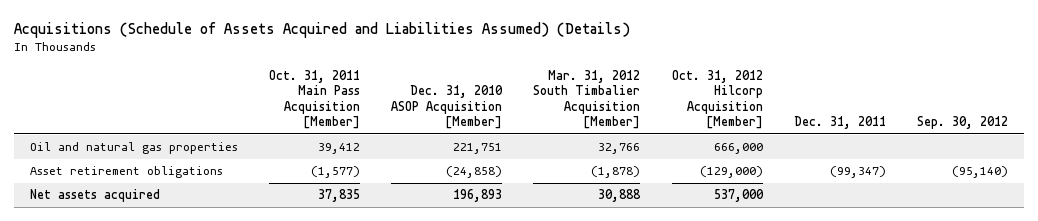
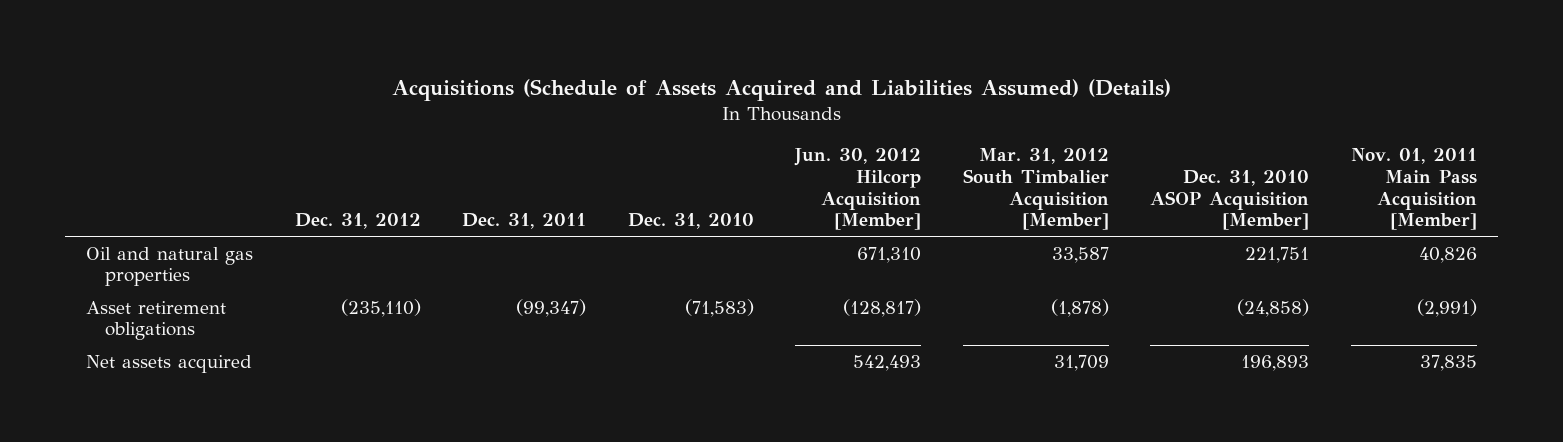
- | Oct. 31, 2011 Main Pass Acquisition [Member] | Dec. 31, 2010 ASOP Acquisition [Member] | Mar. 31, 2012 South Timbalier Acquisition [Member] | Oct. 31, 2012 Hilcorp Acquisition [Member] | Dec. 31, 2011 | Sep. 30, 2012
+ | Dec. 31, 2012 | Dec. 31, 2011 | Dec. 31, 2010 | Jun. 30, 2012 Hilcorp Acquisition [Member] | Mar. 31, 2012 South Timbalier Acquisition [Member] | Dec. 31, 2010 ASOP Acquisition [Member] | Nov. 01, 2011 Main Pass Acquisition [Member]
- Oil and natural gas properties | 39,412 | 221,751 | 32,766 | 666,000 | |
+ Oil and natural gas properties | | | | 671,310 | 33,587 | 221,751 | 40,826
- Net assets acquired | 37,835 | 196,893 | 30,888 | 537,000 | |
+ Net assets acquired | | | | 542,493 | 31,709 | 196,893 | 37,835

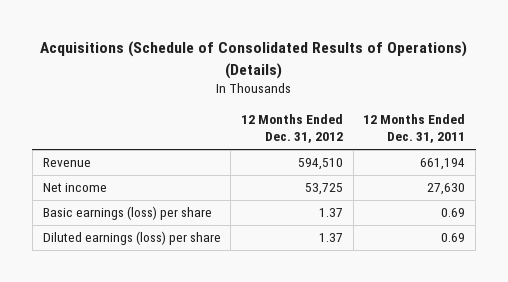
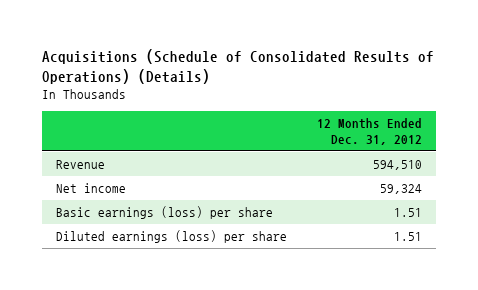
- | 12 Months Ended Dec. 31, 2012 | 12 Months Ended Dec. 31, 2011
+ | 12 Months Ended Dec. 31, 2012
- Net income | 53,725 | 27,630
- Basic earnings (loss) per share | 1.37 | 0.69
- Diluted earnings (loss) per share | 1.37 | 0.69
+ Net income | 59,324
+ Basic earnings (loss) per share | 1.51
+ Diluted earnings (loss) per share | 1.51

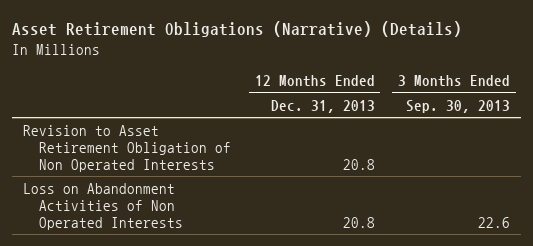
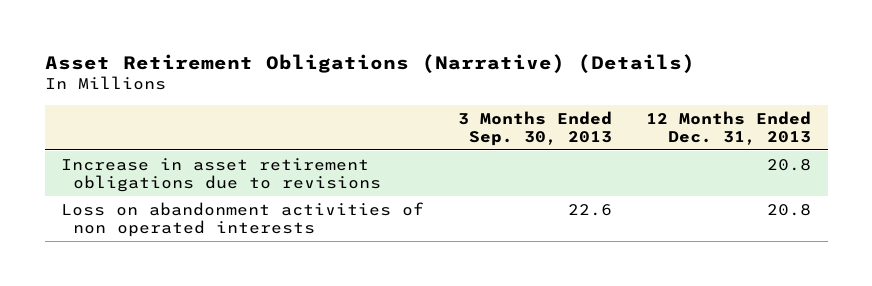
- | 12 Months Ended Dec. 31, 2013 | 3 Months Ended Sep. 30, 2013
+ | 3 Months Ended Sep. 30, 2013 | 12 Months Ended Dec. 31, 2013
- Revision to Asset Retirement Obligation of Non Operated Interests | 20.8 |
- Loss on Abandonment Activities of Non Operated Interests | 20.8 | 22.6
+ Increase in asset retirement obligations due to revisions | | 20.8
+ Loss on abandonment activities of non operated interests | 22.6 | 20.8

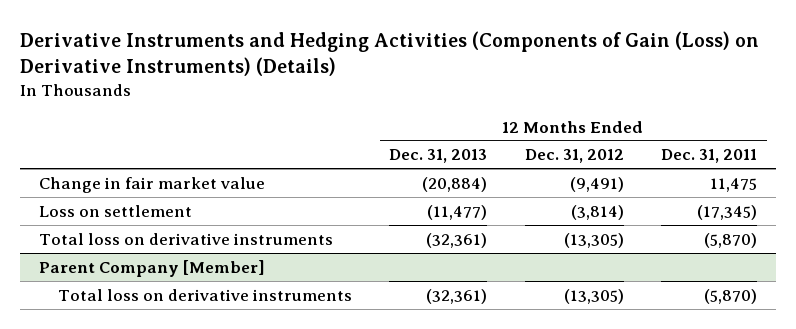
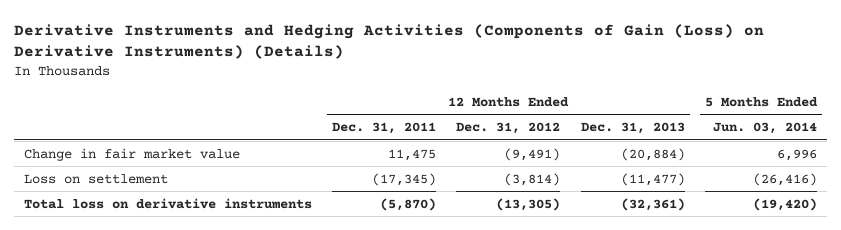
- | 12 Months Ended Dec. 31, 2013 | 12 Months Ended Dec. 31, 2012 | 12 Months Ended Dec. 31, 2011
+ | 12 Months Ended Dec. 31, 2011 | 12 Months Ended Dec. 31, 2012 | 12 Months Ended Dec. 31, 2013 | 5 Months Ended Jun. 03, 2014
- Parent Company [Member]
- Total loss on derivative instruments | (32,361) | (13,305) | (5,870)

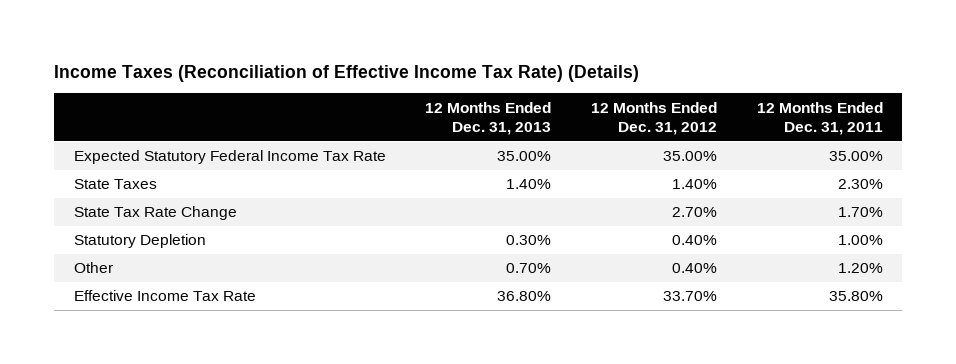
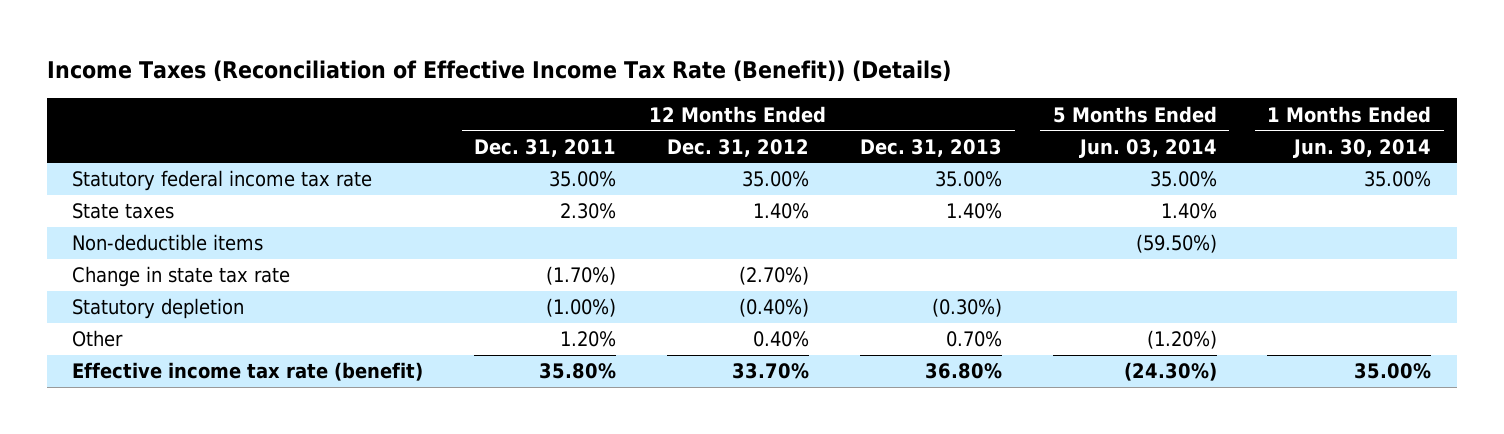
- Income Taxes (Reconciliation of Effective Income Tax Rate) (Details)
+ Income Taxes (Reconciliation of Effective Income Tax Rate (Benefit)) (Details)
- | 12 Months Ended Dec. 31, 2013 | 12 Months Ended Dec. 31, 2012 | 12 Months Ended Dec. 31, 2011
+ | 12 Months Ended Dec. 31, 2011 | 12 Months Ended Dec. 31, 2012 | 12 Months Ended Dec. 31, 2013 | 5 Months Ended Jun. 03, 2014 | 1 Months Ended Jun. 30, 2014
- Expected Statutory Federal Income Tax Rate | 35.00% | 35.00% | 35.00%
- State Taxes | 1.40% | 1.40% | 2.30%
- State Tax Rate Change | | 2.70% | 1.70%
- Statutory Depletion | 0.30% | 0.40% | 1.00%
+ Statutory federal income tax rate | 35.00% | 35.00% | 35.00% | 35.00% | 35.00%
+ State taxes | 2.30% | 1.40% | 1.40% | 1.40% |
+ Non-deductible items | | | | (59.50%) |
+ Change in state tax rate | (1.70%) | (2.70%) | | |
+ Statutory depletion | (1.00%) | (0.40%) | (0.30%) | |
- Effective Income Tax Rate | 36.80% | 33.70% | 35.80%
+ Effective income tax rate (benefit) | 35.80% | 33.70% | 36.80% | (24.30%) | 35.00%

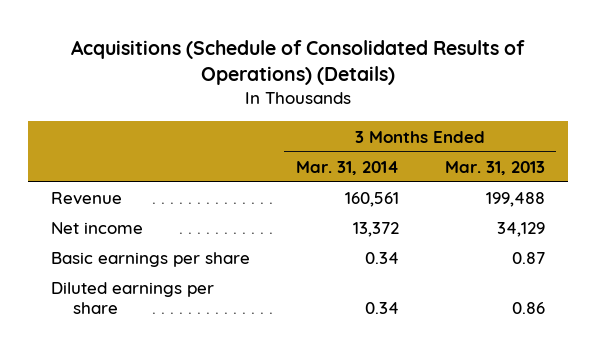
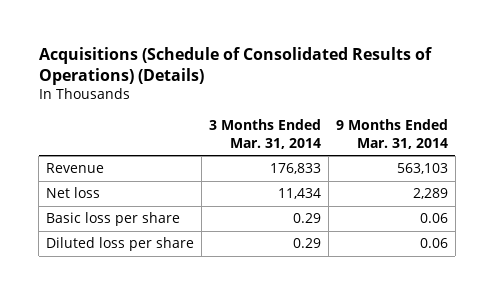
- | 3 Months Ended Mar. 31, 2014 | 3 Months Ended Mar. 31, 2013
+ | 3 Months Ended Mar. 31, 2014 | 9 Months Ended Mar. 31, 2014
- Revenue | 160,561 | 199,488
- Net income | 13,372 | 34,129
- Basic earnings per share | 0.34 | 0.87
- Diluted earnings per share | 0.34 | 0.86
+ Revenue | 176,833 | 563,103
+ Net loss | 11,434 | 2,289
+ Basic loss per share | 0.29 | 0.06
+ Diluted loss per share | 0.29 | 0.06

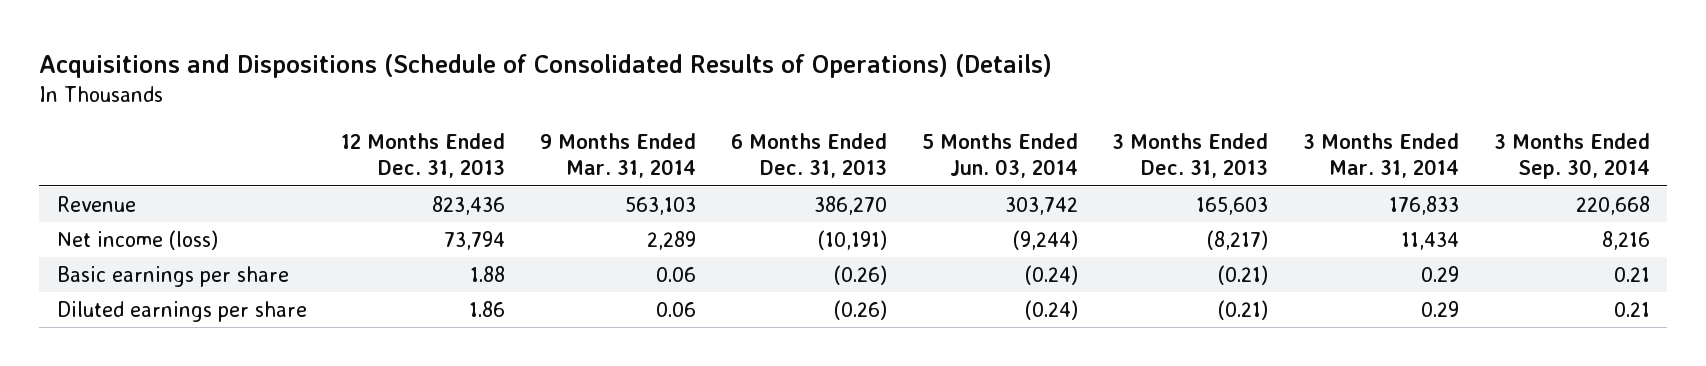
- Acquisitions (Schedule of Consolidated Results of Operations) (Details)
+ Acquisitions and Dispositions (Schedule of Consolidated Results of Operations) (Details)
- | 3 Months Ended Mar. 31, 2014 | 9 Months Ended Mar. 31, 2014
+ | 12 Months Ended Dec. 31, 2013 | 9 Months Ended Mar. 31, 2014 | 6 Months Ended Dec. 31, 2013 | 5 Months Ended Jun. 03, 2014 | 3 Months Ended Dec. 31, 2013 | 3 Months Ended Mar. 31, 2014 | 3 Months Ended Sep. 30, 2014
- Net loss | 11,434 | 2,289
- Basic loss per share | 0.29 | 0.06
- Diluted loss per share | 0.29 | 0.06
+ Net income (loss) | 73,794 | 2,289 | (10,191) | (9,244) | (8,217) | 11,434 | 8,216
+ Basic earnings per share | 1.88 | 0.06 | (0.26) | (0.24) | (0.21) | 0.29 | 0.21
+ Diluted earnings per share | 1.86 | 0.06 | (0.26) | (0.24) | (0.21) | 0.29 | 0.21

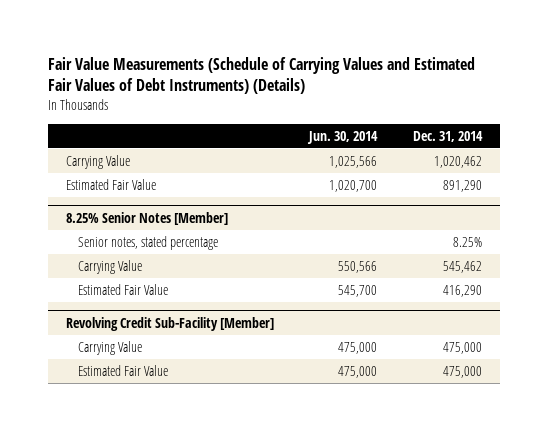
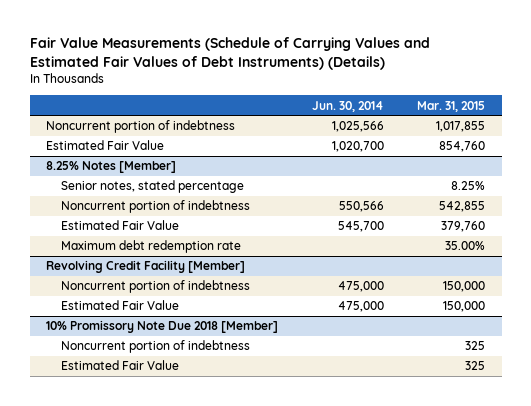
- | Jun. 30, 2014 | Dec. 31, 2014
+ | Jun. 30, 2014 | Mar. 31, 2015
- Carrying Value | 1,025,566 | 1,020,462
+ Noncurrent portion of indebtness | 1,025,566 | 1,017,855
- 8.25% Senior Notes [Member]
+ 8.25% Notes [Member]
- Carrying Value | 550,566 | 545,462
+ Noncurrent portion of indebtness | 550,566 | 542,855
- Revolving Credit Sub-Facility [Member]
- Carrying Value | 475,000 | 475,000
+ Maximum debt redemption rate | | 35.00%
+ Revolving Credit Facility [Member]
+ Noncurrent portion of indebtness | 475,000 | 150,000
+ 10% Promissory Note Due 2018 [Member]
+ Noncurrent portion of indebtness | | 325
+ Estimated Fair Value | | 325

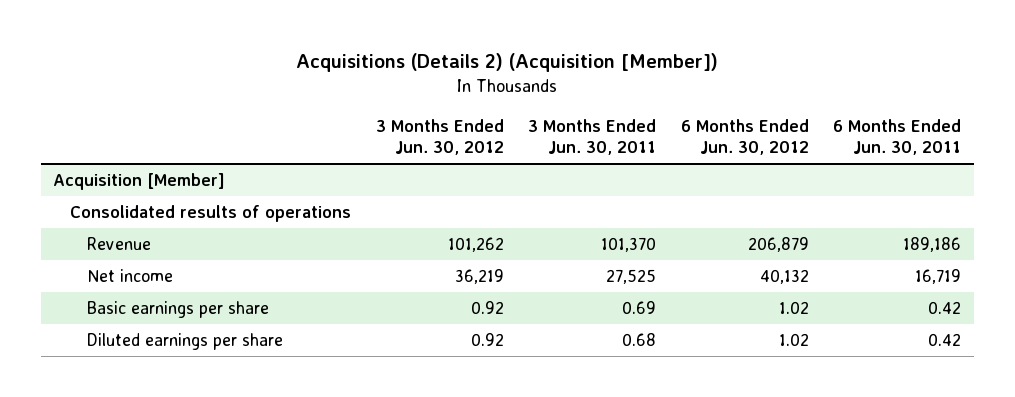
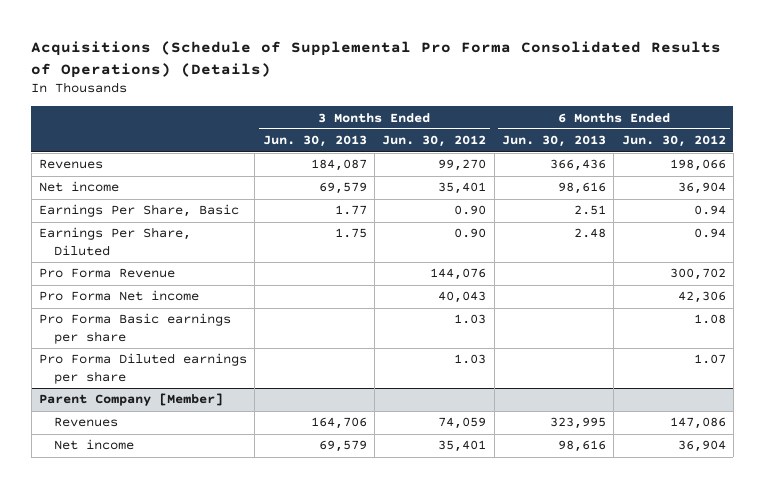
- Acquisitions (Details 2) (Acquisition [Member])
+ Acquisitions (Schedule of Supplemental Pro Forma Consolidated Results of Operations) (Details)
- | 3 Months Ended Jun. 30, 2012 | 3 Months Ended Jun. 30, 2011 | 6 Months Ended Jun. 30, 2012 | 6 Months Ended Jun. 30, 2011
+ | 3 Months Ended Jun. 30, 2013 | 3 Months Ended Jun. 30, 2012 | 6 Months Ended Jun. 30, 2013 | 6 Months Ended Jun. 30, 2012
- Acquisition [Member]
- Consolidated results of operations
- Revenue | 101,262 | 101,370 | 206,879 | 189,186
- Net income | 36,219 | 27,525 | 40,132 | 16,719
- Basic earnings per share | 0.92 | 0.69 | 1.02 | 0.42
- Diluted earnings per share | 0.92 | 0.68 | 1.02 | 0.42
+ Revenues | 184,087 | 99,270 | 366,436 | 198,066
+ Net income | 69,579 | 35,401 | 98,616 | 36,904
+ Earnings Per Share, Basic | 1.77 | 0.90 | 2.51 | 0.94
+ Earnings Per Share, Diluted | 1.75 | 0.90 | 2.48 | 0.94
+ Pro Forma Revenue | | 144,076 | | 300,702
+ Pro Forma Net income | | 40,043 | | 42,306
+ Pro Forma Basic earnings per share | | 1.03 | | 1.08
+ Pro Forma Diluted earnings per share | | 1.03 | | 1.07
+ Parent Company [Member]
+ Revenues | 164,706 | 74,059 | 323,995 | 147,086
+ Net income | 69,579 | 35,401 | 98,616 | 36,904

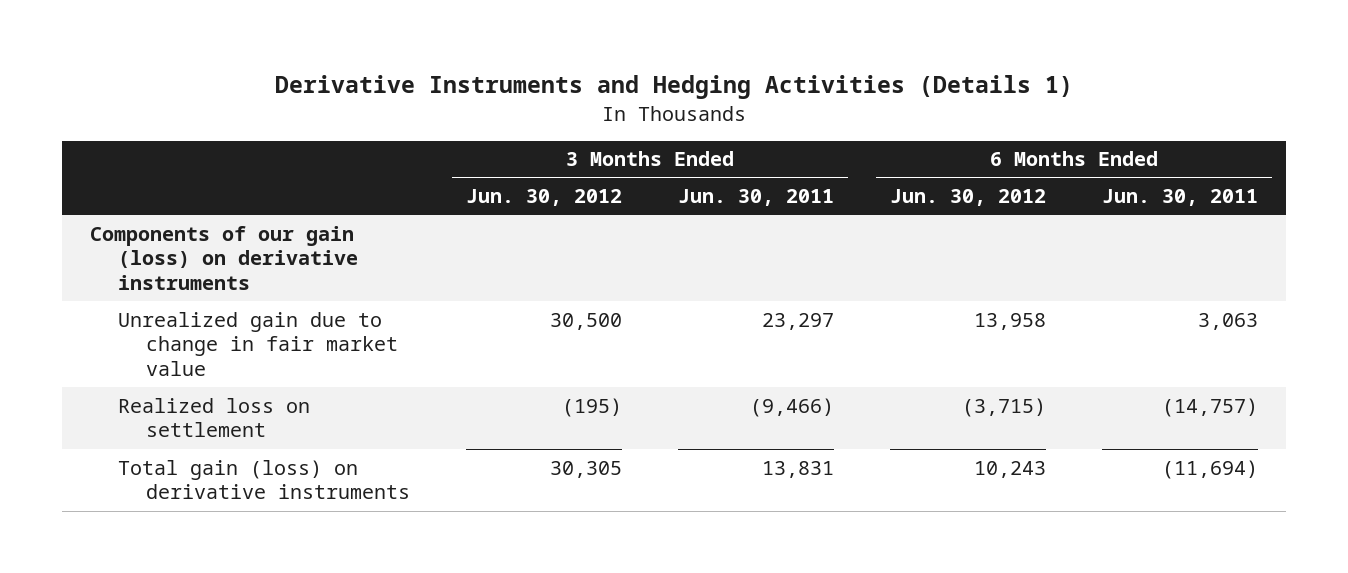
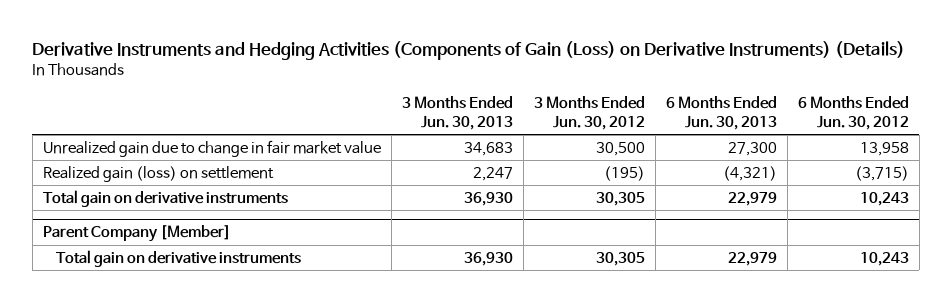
- Derivative Instruments and Hedging Activities (Details 1)
+ Derivative Instruments and Hedging Activities (Components of Gain (Loss) on Derivative Instruments) (Details)
- | 3 Months Ended Jun. 30, 2012 | 3 Months Ended Jun. 30, 2011 | 6 Months Ended Jun. 30, 2012 | 6 Months Ended Jun. 30, 2011
+ | 3 Months Ended Jun. 30, 2013 | 3 Months Ended Jun. 30, 2012 | 6 Months Ended Jun. 30, 2013 | 6 Months Ended Jun. 30, 2012
- Components of our gain (loss) on derivative instruments
- Realized loss on settlement | (195) | (9,466) | (3,715) | (14,757)
- Total gain (loss) on derivative instruments | 30,305 | 13,831 | 10,243 | (11,694)
+ Realized gain (loss) on settlement | 2,247 | (195) | (4,321) | (3,715)
+ Total gain on derivative instruments | 36,930 | 30,305 | 22,979 | 10,243
+ Parent Company [Member]
+ Total gain on derivative instruments | 36,930 | 30,305 | 22,979 | 10,243

